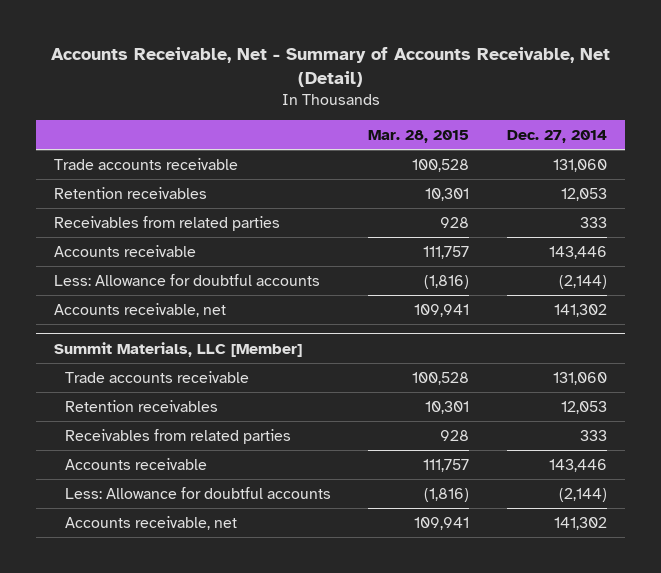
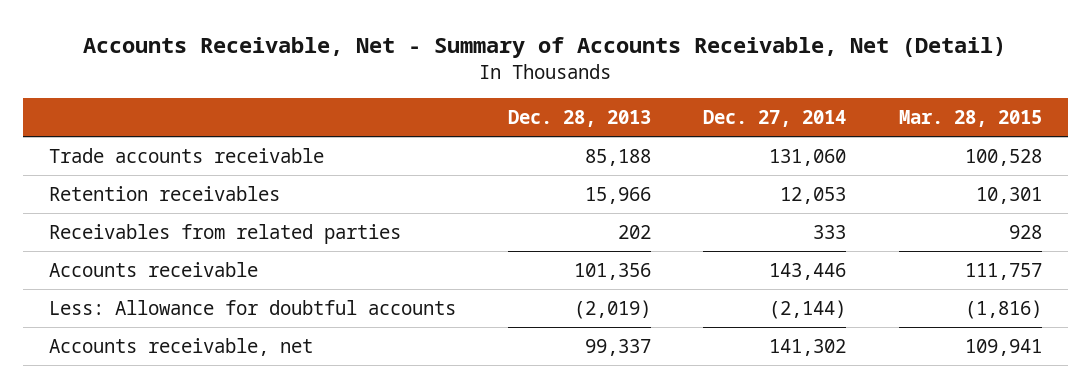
- | Mar. 28, 2015 | Dec. 27, 2014
+ | Dec. 28, 2013 | Dec. 27, 2014 | Mar. 28, 2015
- Summit Materials, LLC [Member]
- Trade accounts receivable | 100,528 | 131,060
- Retention receivables | 10,301 | 12,053
- Receivables from related parties | 928 | 333
- Accounts receivable | 111,757 | 143,446
- Less: Allowance for doubtful accounts | (1,816) | (2,144)
- Accounts receivable, net | 109,941 | 141,302

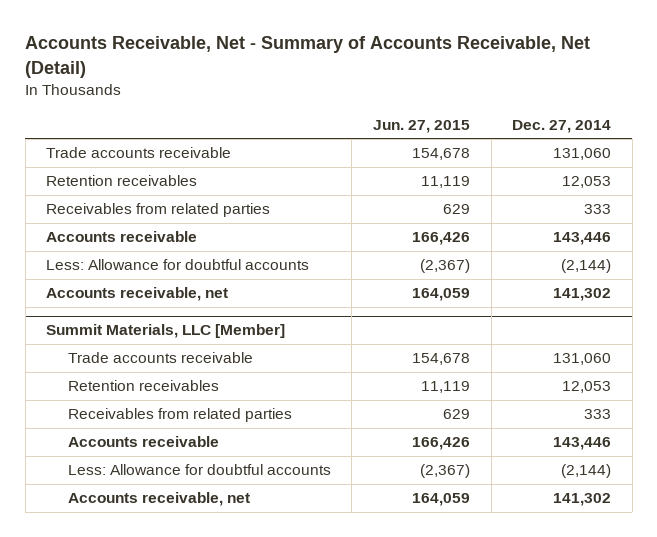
- | Dec. 28, 2013 | Dec. 27, 2014 | Mar. 28, 2015
+ | Jun. 27, 2015 | Dec. 27, 2014
+ Summit Materials, LLC [Member]
+ Trade accounts receivable | 154,678 | 131,060
+ Retention receivables | 11,119 | 12,053
+ Receivables from related parties | 629 | 333
+ Accounts receivable | 166,426 | 143,446
+ Less: Allowance for doubtful accounts | (2,367) | (2,144)
+ Accounts receivable, net | 164,059 | 141,302

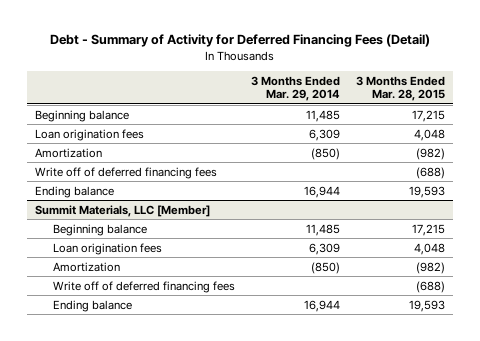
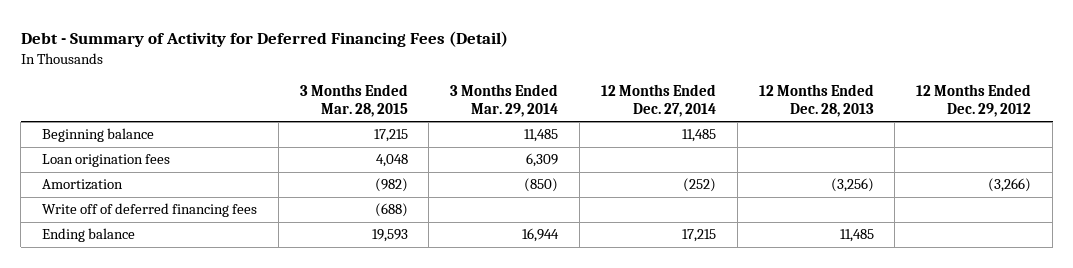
- | 3 Months Ended Mar. 29, 2014 | 3 Months Ended Mar. 28, 2015
+ | 3 Months Ended Mar. 28, 2015 | 3 Months Ended Mar. 29, 2014 | 12 Months Ended Dec. 27, 2014 | 12 Months Ended Dec. 28, 2013 | 12 Months Ended Dec. 29, 2012
- Summit Materials, LLC [Member]
- Beginning balance | 11,485 | 17,215
- Loan origination fees | 6,309 | 4,048
- Amortization | (850) | (982)
- Write off of deferred financing fees | | (688)
- Ending balance | 16,944 | 19,593

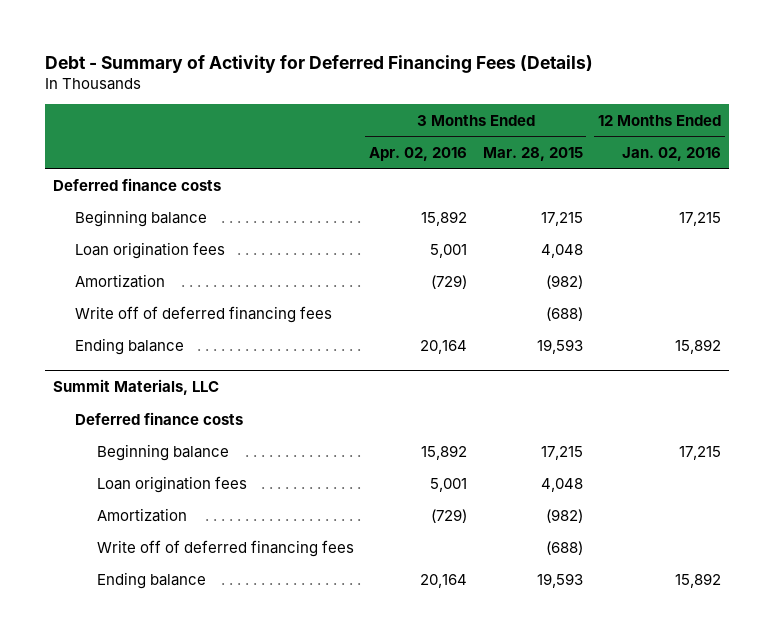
- Debt - Summary of Activity for Deferred Financing Fees (Detail)
+ Debt - Summary of Activity for Deferred Financing Fees (Details)
- | 3 Months Ended Mar. 28, 2015 | 3 Months Ended Mar. 29, 2014 | 12 Months Ended Dec. 27, 2014 | 12 Months Ended Dec. 28, 2013 | 12 Months Ended Dec. 29, 2012
+ | 3 Months Ended Apr. 02, 2016 | 3 Months Ended Mar. 28, 2015 | 12 Months Ended Jan. 02, 2016
+ Deferred finance costs
+ Summit Materials, LLC
+ Deferred finance costs
+ Beginning balance | 15,892 | 17,215 | 17,215
+ Loan origination fees | 5,001 | 4,048 |
+ Amortization | (729) | (982) |
+ Write off of deferred financing fees | | (688) |
+ Ending balance | 20,164 | 19,593 | 15,892

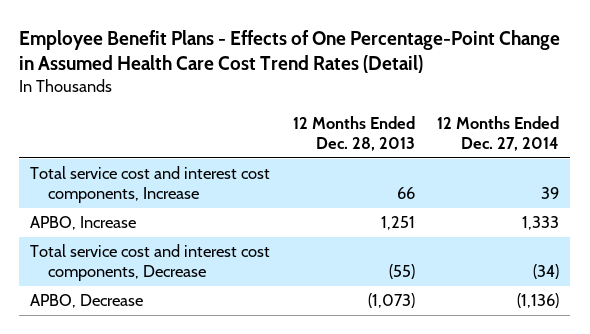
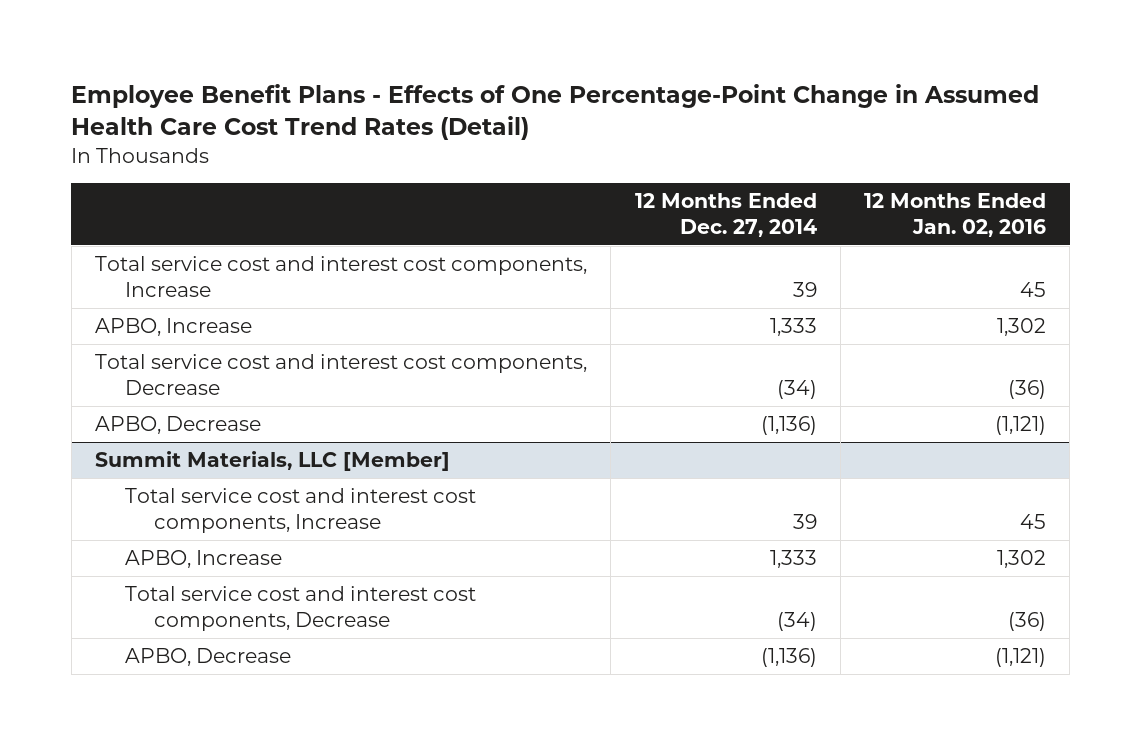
- | 12 Months Ended Dec. 28, 2013 | 12 Months Ended Dec. 27, 2014
+ | 12 Months Ended Dec. 27, 2014 | 12 Months Ended Jan. 02, 2016
+ Summit Materials, LLC [Member]
+ Total service cost and interest cost components, Increase | 39 | 45
+ APBO, Increase | 1,333 | 1,302
+ Total service cost and interest cost components, Decrease | (34) | (36)
+ APBO, Decrease | (1,136) | (1,121)

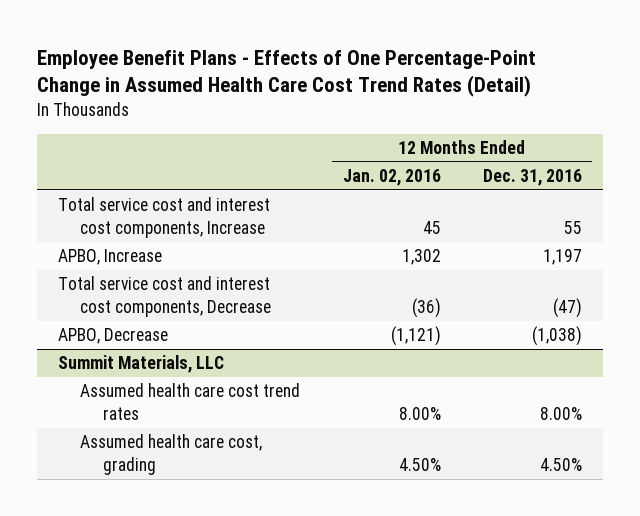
- | 12 Months Ended Dec. 27, 2014 | 12 Months Ended Jan. 02, 2016
+ | 12 Months Ended Jan. 02, 2016 | 12 Months Ended Dec. 31, 2016
- Summit Materials, LLC [Member]
- Total service cost and interest cost components, Increase | 39 | 45
- APBO, Increase | 1,333 | 1,302
- Total service cost and interest cost components, Decrease | (34) | (36)
- APBO, Decrease | (1,136) | (1,121)
+ Summit Materials, LLC
+ Assumed health care cost trend rates | 8.00% | 8.00%
+ Assumed health care cost, grading | 4.50% | 4.50%

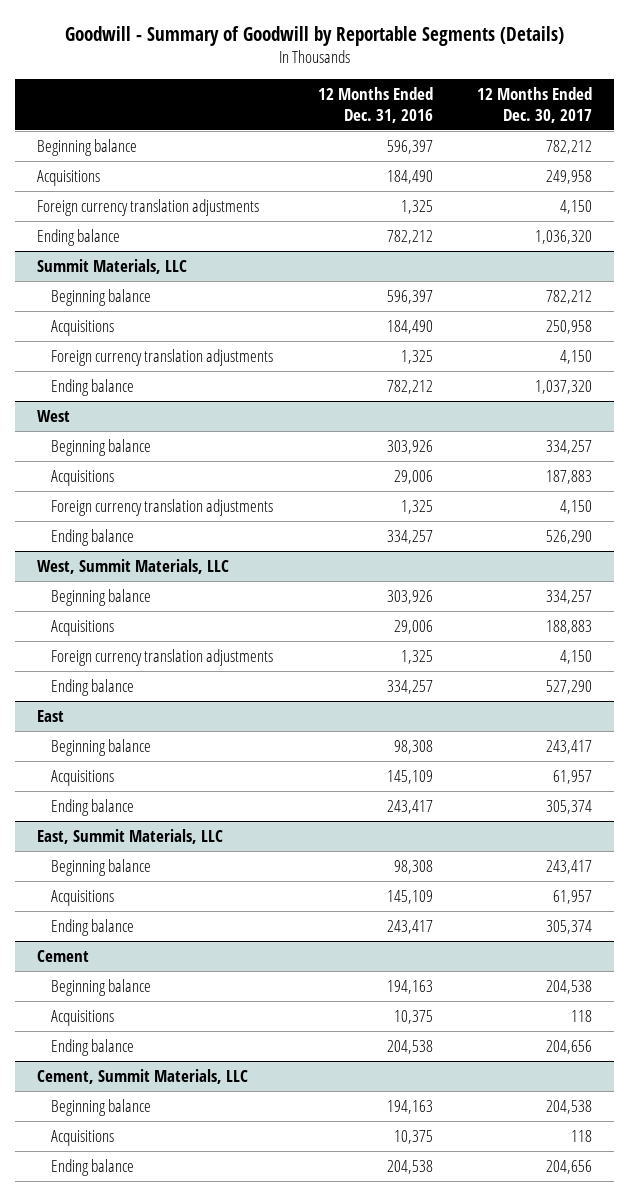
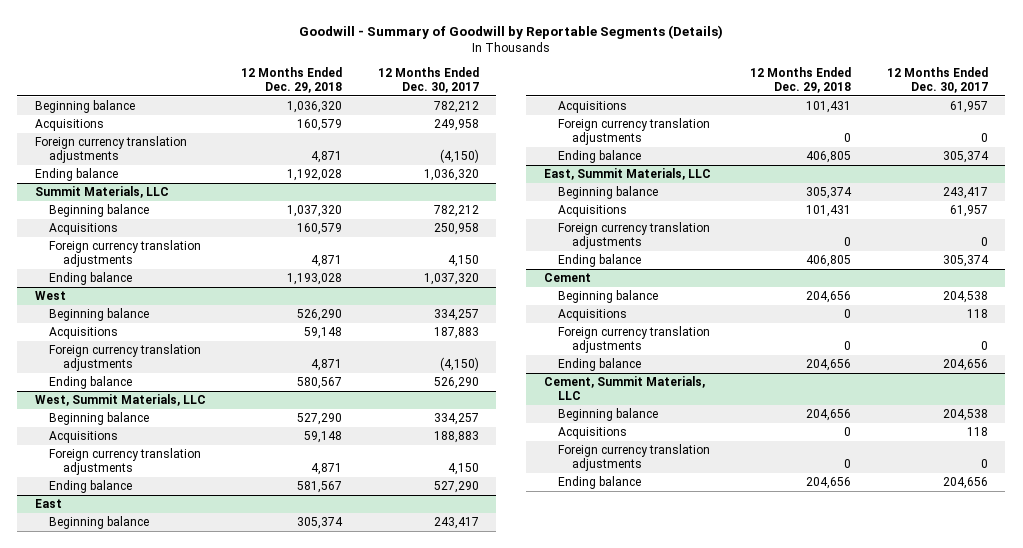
- | 12 Months Ended Dec. 31, 2016 | 12 Months Ended Dec. 30, 2017
+ | 12 Months Ended Dec. 29, 2018 | 12 Months Ended Dec. 30, 2017
- Foreign currency translation adjustments | 1,325 | 4,150
+ Foreign currency translation adjustments | 4,871 | (4,150)
@ West
- Foreign currency translation adjustments | 1,325 | 4,150
+ Foreign currency translation adjustments | 4,871 | (4,150)
@ East
+ Foreign currency translation adjustments | 0 | 0
@ East, Summit Materials, LLC
+ Foreign currency translation adjustments | 0 | 0
@ Cement
+ Foreign currency translation adjustments | 0 | 0
@ Cement, Summit Materials, LLC
+ Foreign currency translation adjustments | 0 | 0

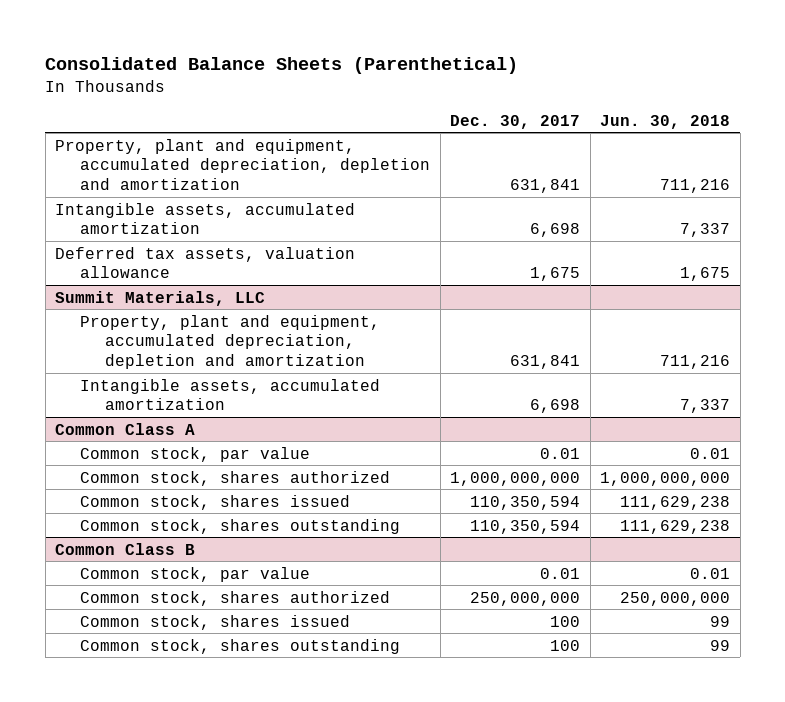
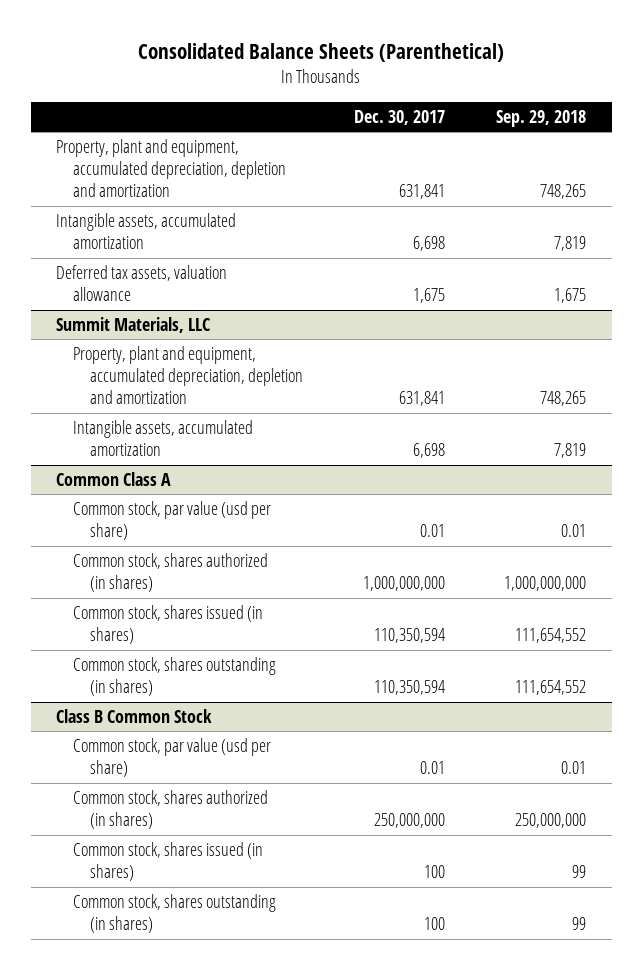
- | Dec. 30, 2017 | Jun. 30, 2018
+ | Dec. 30, 2017 | Sep. 29, 2018
@ Common Class A
- Common stock, par value | 0.01 | 0.01
- Common stock, shares authorized | 1,000,000,000 | 1,000,000,000
- Common stock, shares issued | 110,350,594 | 111,629,238
- Common stock, shares outstanding | 110,350,594 | 111,629,238
- Common Class B
- Common stock, par value | 0.01 | 0.01
- Common stock, shares authorized | 250,000,000 | 250,000,000
- Common stock, shares issued | 100 | 99
- Common stock, shares outstanding | 100 | 99
@ Common Class A
+ Common stock, par value (usd per share) | 0.01 | 0.01
+ Common stock, shares authorized (in shares) | 1,000,000,000 | 1,000,000,000
+ Common stock, shares issued (in shares) | 110,350,594 | 111,654,552
+ Common stock, shares outstanding (in shares) | 110,350,594 | 111,654,552
+ Class B Common Stock
+ Common stock, par value (usd per share) | 0.01 | 0.01
+ Common stock, shares authorized (in shares) | 250,000,000 | 250,000,000
+ Common stock, shares issued (in shares) | 100 | 99
+ Common stock, shares outstanding (in shares) | 100 | 99

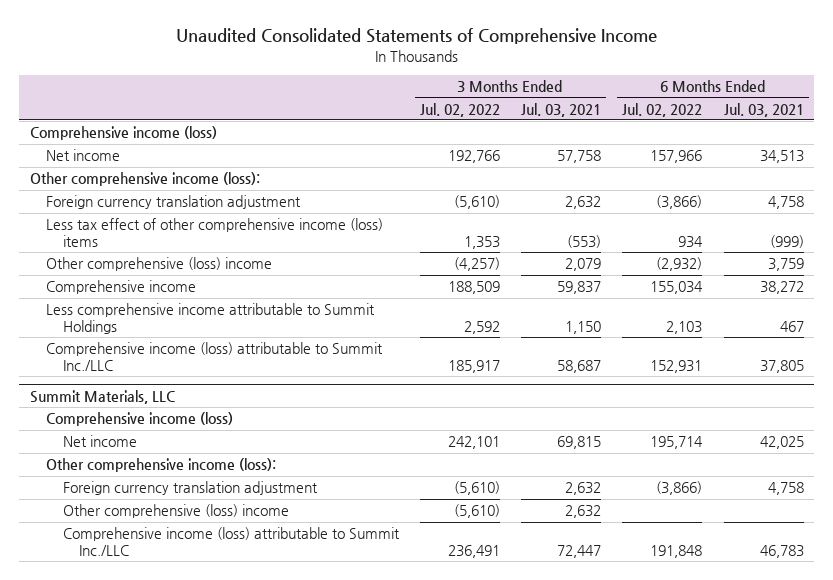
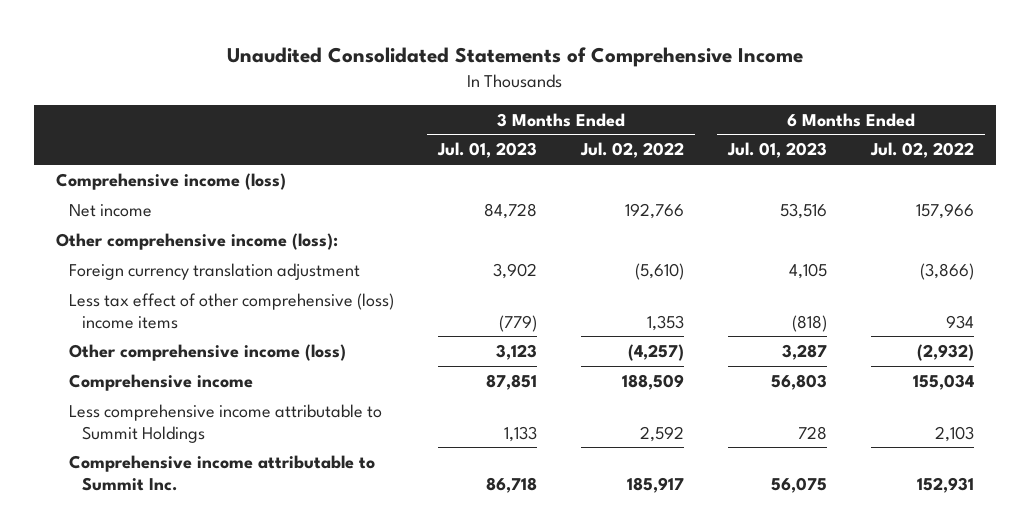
- | 3 Months Ended Jul. 02, 2022 | 3 Months Ended Jul. 03, 2021 | 6 Months Ended Jul. 02, 2022 | 6 Months Ended Jul. 03, 2021
+ | 3 Months Ended Jul. 01, 2023 | 3 Months Ended Jul. 02, 2022 | 6 Months Ended Jul. 01, 2023 | 6 Months Ended Jul. 02, 2022
- Less tax effect of other comprehensive income (loss) items | 1,353 | (553) | 934 | (999)
- Other comprehensive (loss) income | (4,257) | 2,079 | (2,932) | 3,759
+ Less tax effect of other comprehensive (loss) income items | (779) | 1,353 | (818) | 934
+ Other comprehensive income (loss) | 3,123 | (4,257) | 3,287 | (2,932)
- Comprehensive income (loss) attributable to Summit Inc./LLC | 185,917 | 58,687 | 152,931 | 37,805
- Summit Materials, LLC
- Comprehensive income (loss)
- Net income | 242,101 | 69,815 | 195,714 | 42,025
- Other comprehensive income (loss):
- Foreign currency translation adjustment | (5,610) | 2,632 | (3,866) | 4,758
- Other comprehensive (loss) income | (5,610) | 2,632 | |
- Comprehensive income (loss) attributable to Summit Inc./LLC | 236,491 | 72,447 | 191,848 | 46,783
+ Comprehensive income attributable to Summit Inc. | 86,718 | 185,917 | 56,075 | 152,931

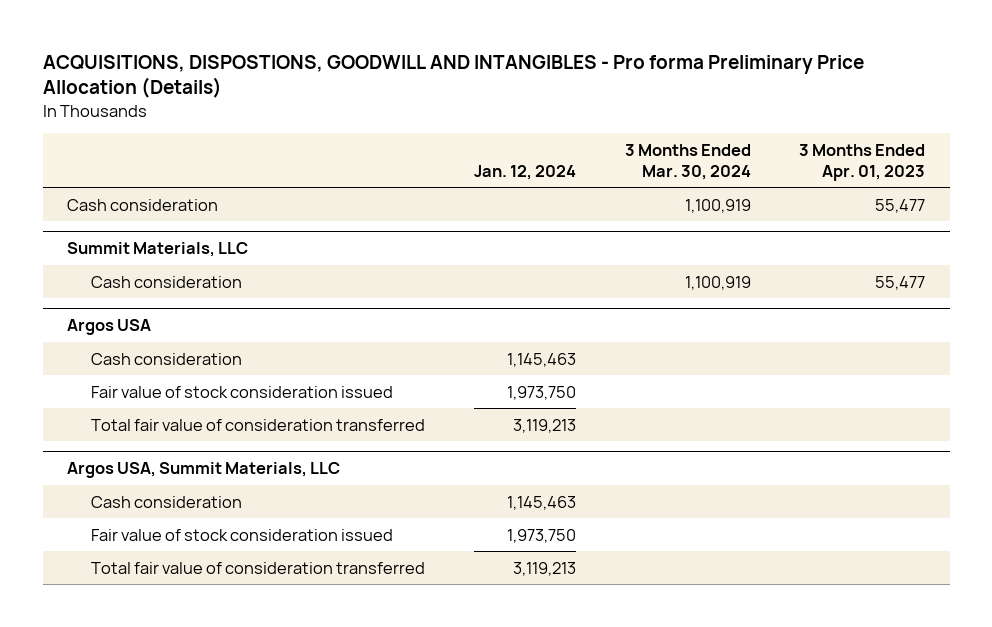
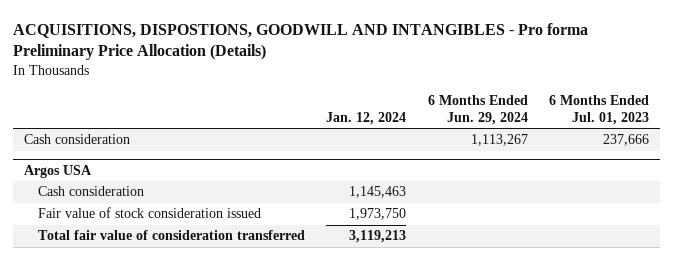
- | Jan. 12, 2024 | 3 Months Ended Mar. 30, 2024 | 3 Months Ended Apr. 01, 2023
+ | Jan. 12, 2024 | 6 Months Ended Jun. 29, 2024 | 6 Months Ended Jul. 01, 2023
- Summit Materials, LLC
- Cash consideration | | 1,100,919 | 55,477
- Argos USA, Summit Materials, LLC
- Cash consideration | 1,145,463 | |
- Fair value of stock consideration issued | 1,973,750 | |
- Total fair value of consideration transferred | 3,119,213 | |

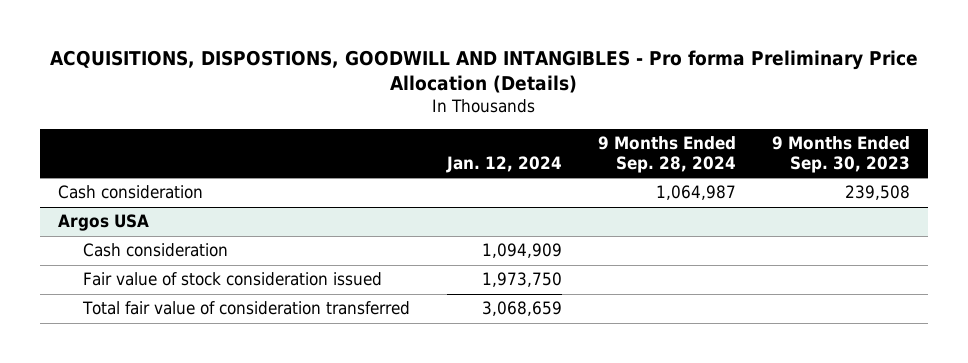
- | Jan. 12, 2024 | 6 Months Ended Jun. 29, 2024 | 6 Months Ended Jul. 01, 2023
+ | Jan. 12, 2024 | 9 Months Ended Sep. 28, 2024 | 9 Months Ended Sep. 30, 2023
@ Argos USA
- Cash consideration | 1,145,463 | |
+ Cash consideration | 1,094,909 | |
- Total fair value of consideration transferred | 3,119,213 | |
+ Total fair value of consideration transferred | 3,068,659 | |

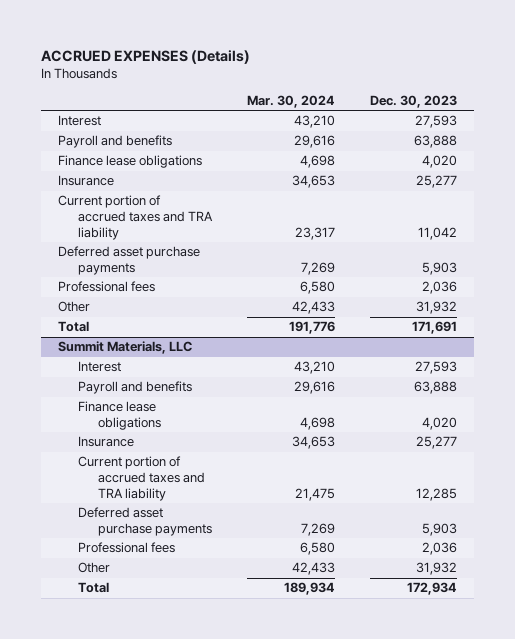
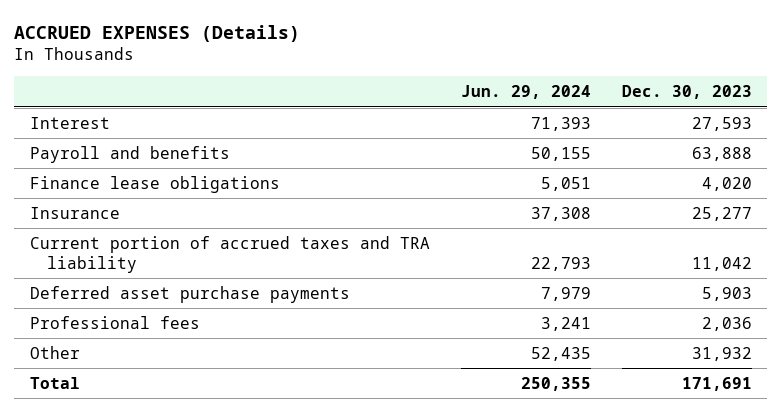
- | Mar. 30, 2024 | Dec. 30, 2023
+ | Jun. 29, 2024 | Dec. 30, 2023
- Summit Materials, LLC
- Interest | 43,210 | 27,593
- Payroll and benefits | 29,616 | 63,888
- Finance lease obligations | 4,698 | 4,020
- Insurance | 34,653 | 25,277
- Current portion of accrued taxes and TRA liability | 21,475 | 12,285
- Deferred asset purchase payments | 7,269 | 5,903
- Professional fees | 6,580 | 2,036
- Other | 42,433 | 31,932
- Total | 189,934 | 172,934

